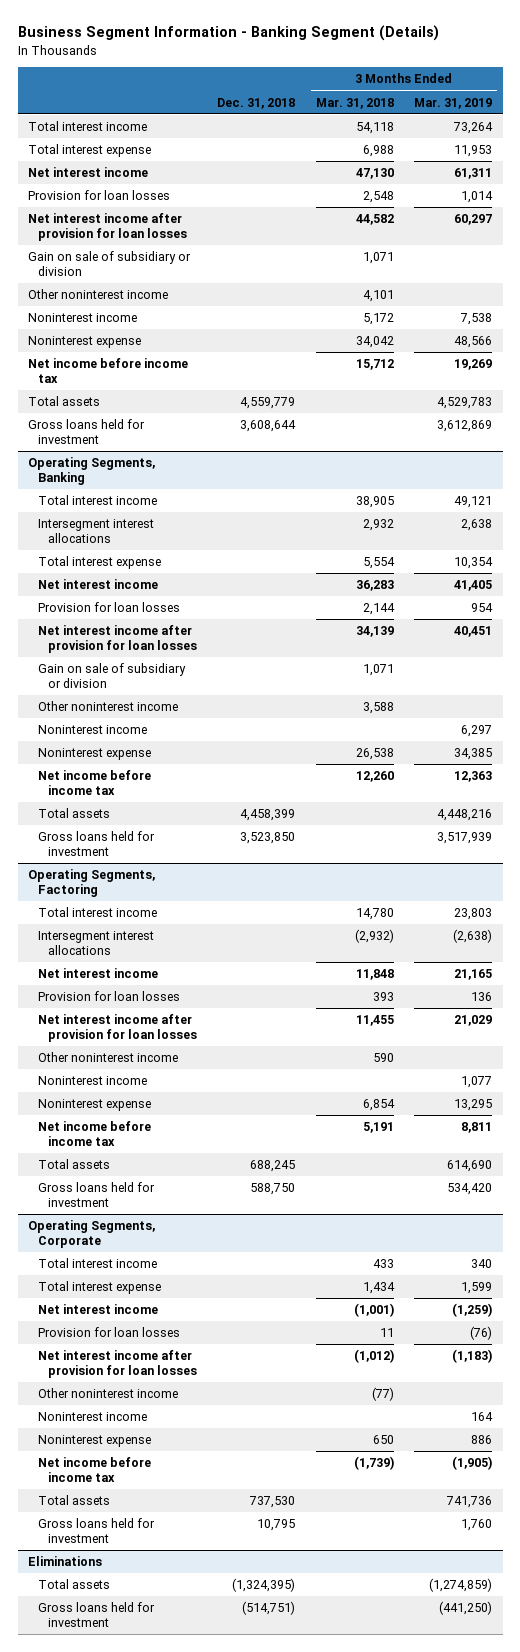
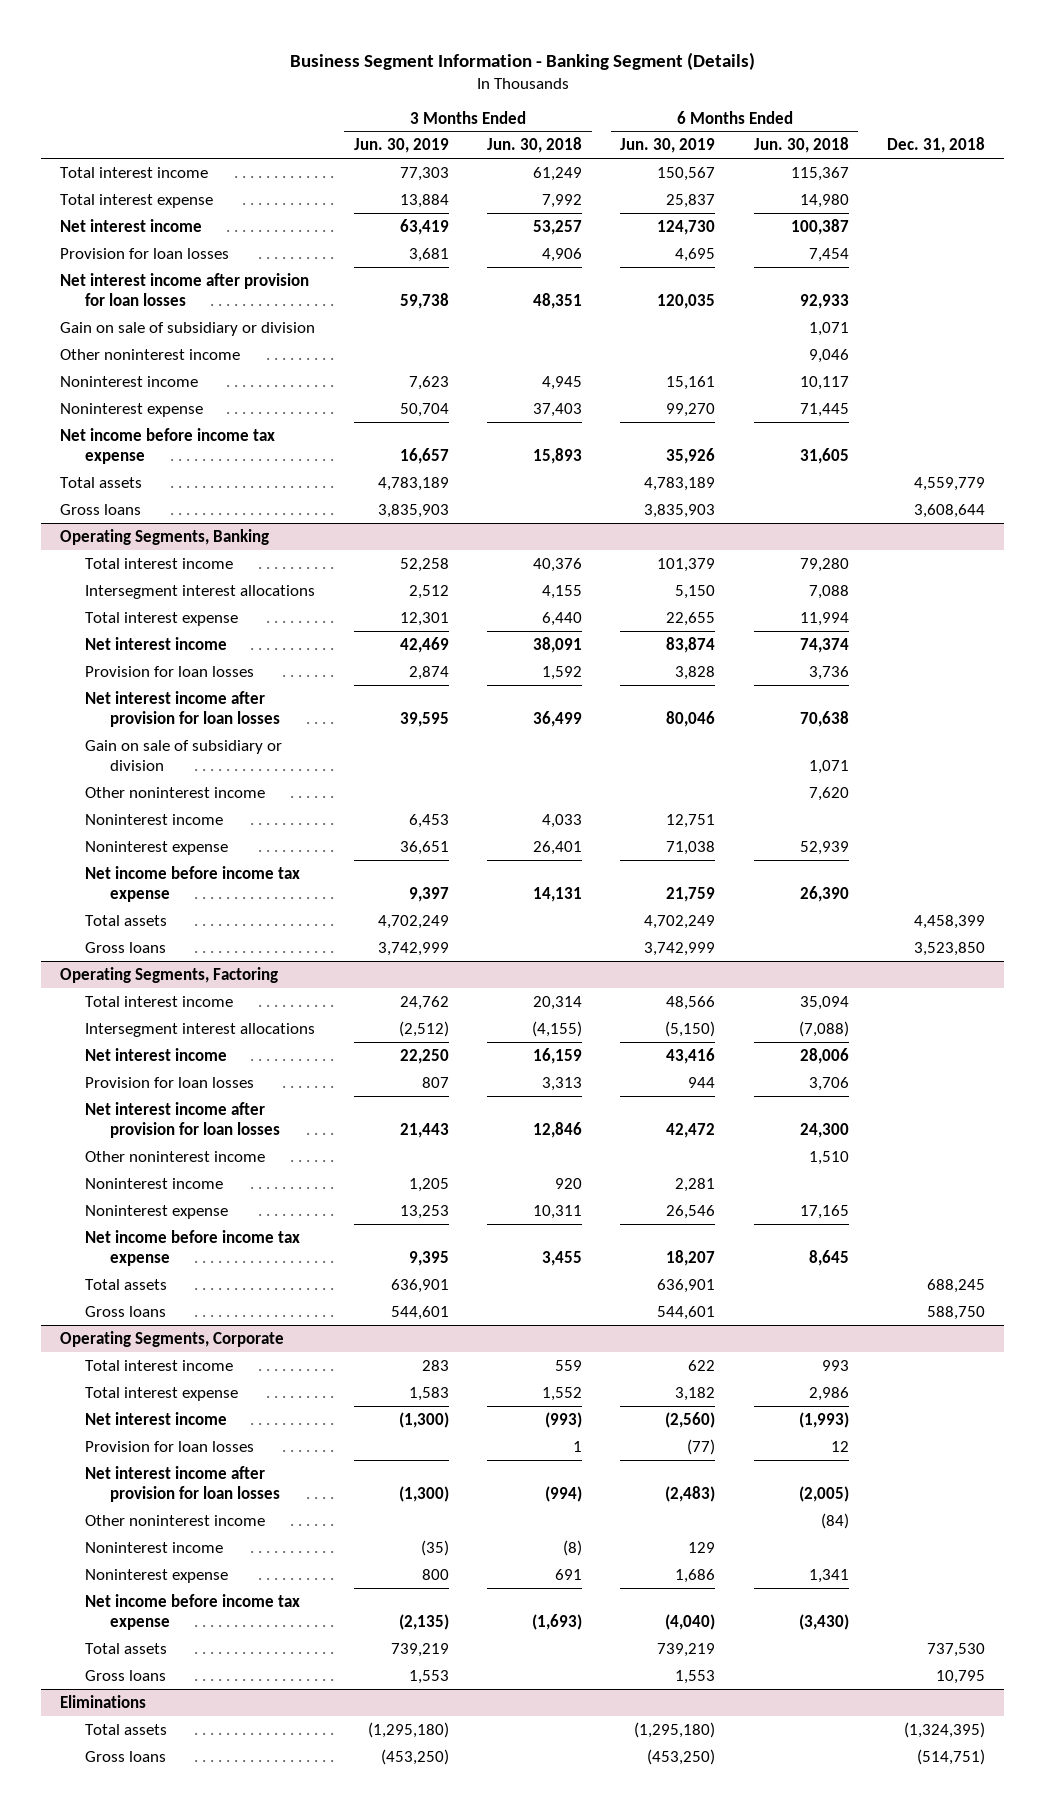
- | Dec. 31, 2018 | 3 Months Ended Mar. 31, 2018 | 3 Months Ended Mar. 31, 2019
+ | 3 Months Ended Jun. 30, 2019 | 3 Months Ended Jun. 30, 2018 | 6 Months Ended Jun. 30, 2019 | 6 Months Ended Jun. 30, 2018 | Dec. 31, 2018
- Net income before income tax | | 15,712 | 19,269
+ Net income before income tax expense | 16,657 | 15,893 | 35,926 | 31,605 |
- Gross loans held for investment | 3,608,644 | | 3,612,869
+ Gross loans | 3,835,903 | | 3,835,903 | | 3,608,644
@ Operating Segments, Banking
- Net income before income tax | | 12,260 | 12,363
+ Net income before income tax expense | 9,397 | 14,131 | 21,759 | 26,390 |
- Gross loans held for investment | 3,523,850 | | 3,517,939
+ Gross loans | 3,742,999 | | 3,742,999 | | 3,523,850
@ Operating Segments, Factoring
- Net income before income tax | | 5,191 | 8,811
+ Net income before income tax expense | 9,395 | 3,455 | 18,207 | 8,645 |
- Gross loans held for investment | 588,750 | | 534,420
+ Gross loans | 544,601 | | 544,601 | | 588,750
@ Operating Segments, Corporate
- Net income before income tax | | (1,739) | (1,905)
+ Net income before income tax expense | (2,135) | (1,693) | (4,040) | (3,430) |
- Gross loans held for investment | 10,795 | | 1,760
+ Gross loans | 1,553 | | 1,553 | | 10,795
@ Eliminations
- Gross loans held for investment | (514,751) | | (441,250)
+ Gross loans | (453,250) | | (453,250) | | (514,751)

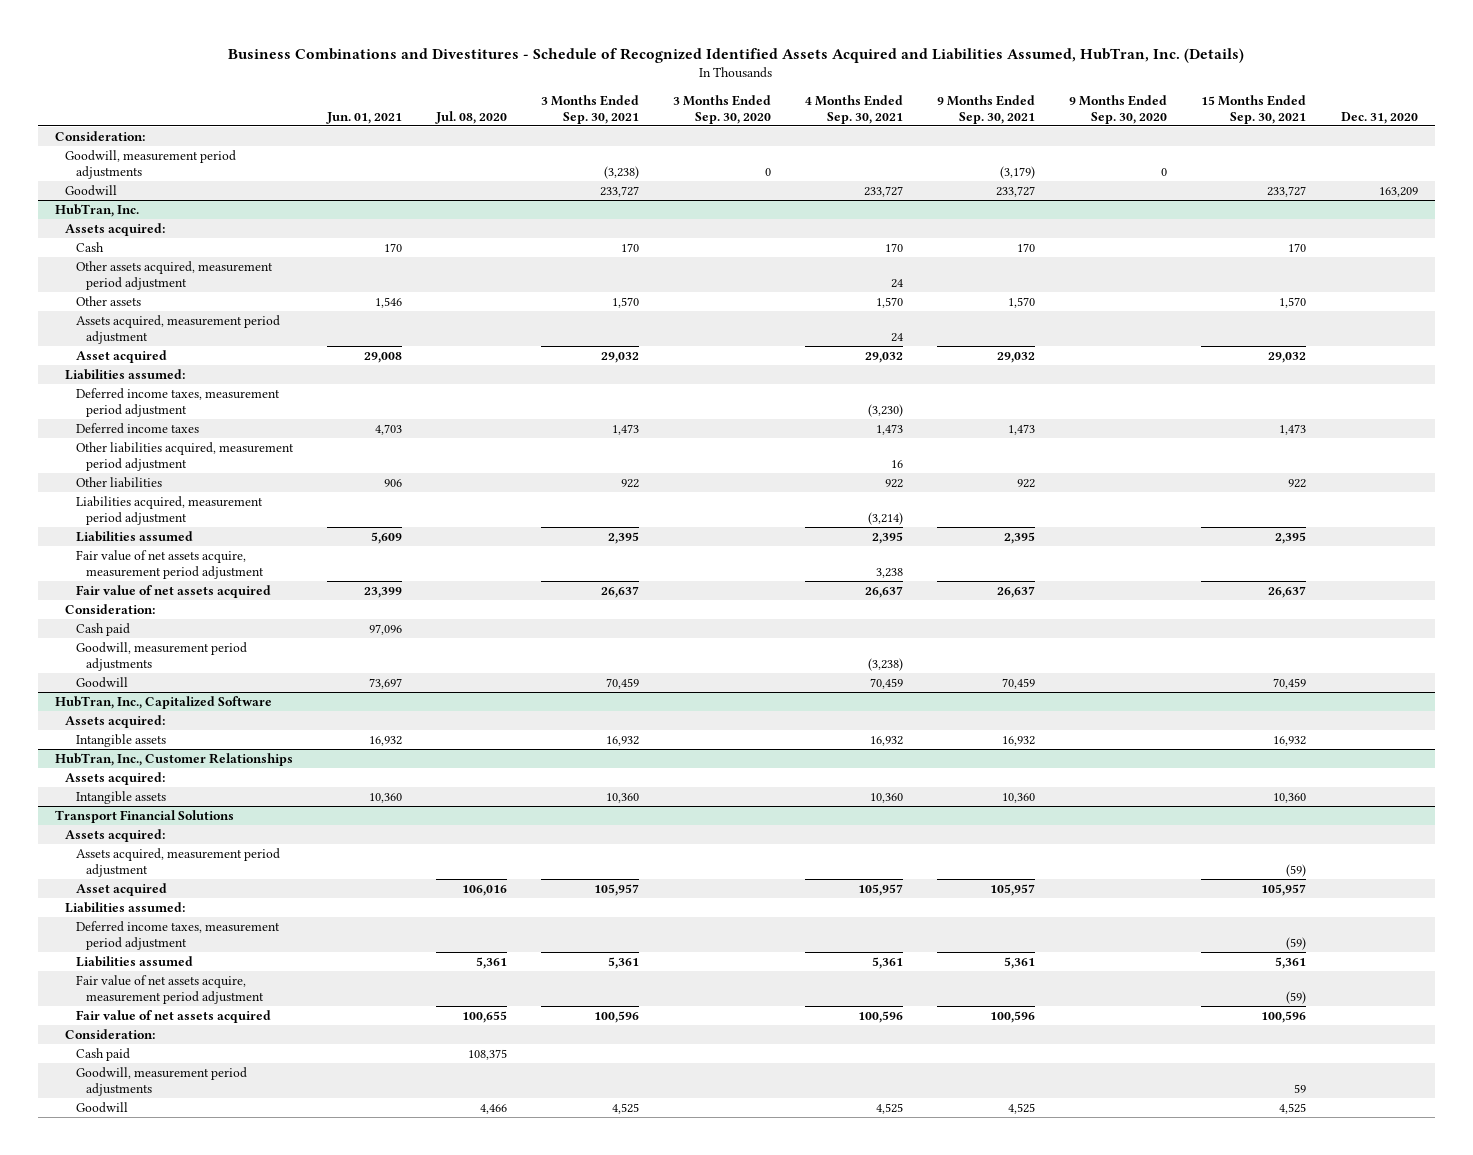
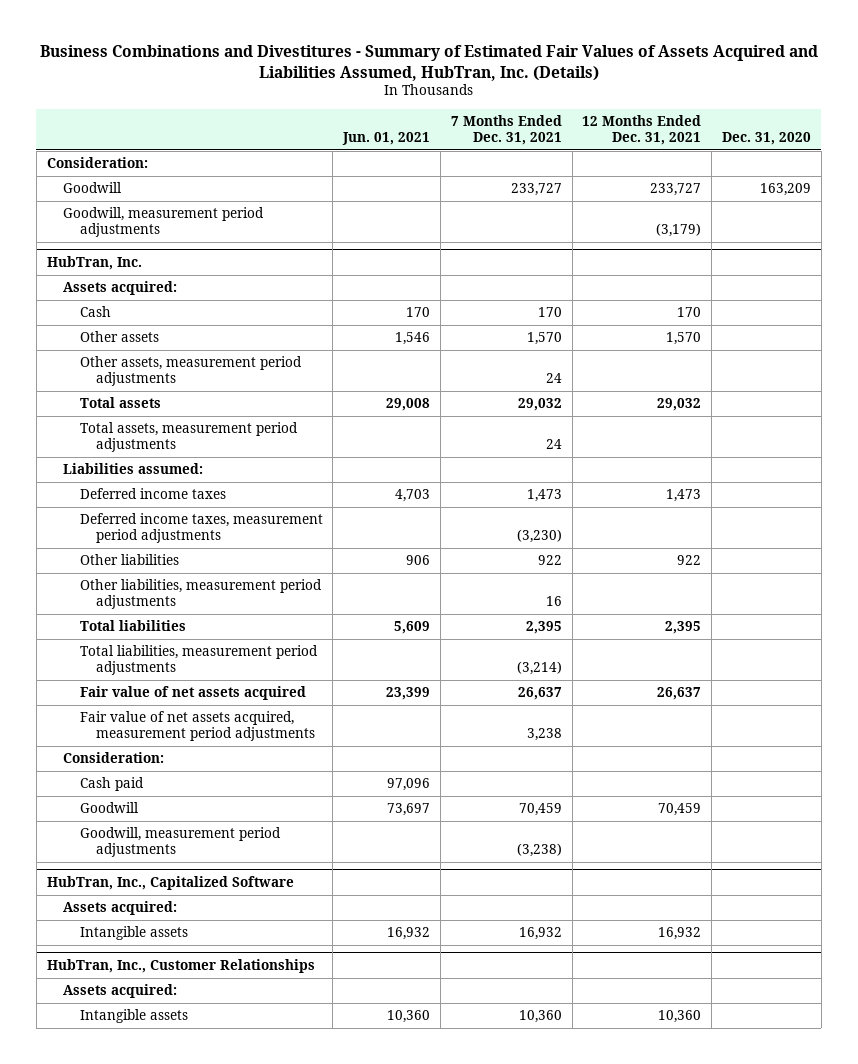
- Business Combinations and Divestitures - Schedule of Recognized Identified Assets Acquired and Liabilities Assumed, HubTran, Inc. (Details)
+ Business Combinations and Divestitures - Summary of Estimated Fair Values of Assets Acquired and Liabilities Assumed, HubTran, Inc. (Details)
- | Jun. 01, 2021 | Jul. 08, 2020 | 3 Months Ended Sep. 30, 2021 | 3 Months Ended Sep. 30, 2020 | 4 Months Ended Sep. 30, 2021 | 9 Months Ended Sep. 30, 2021 | 9 Months Ended Sep. 30, 2020 | 15 Months Ended Sep. 30, 2021 | Dec. 31, 2020
+ | Jun. 01, 2021 | 7 Months Ended Dec. 31, 2021 | 12 Months Ended Dec. 31, 2021 | Dec. 31, 2020
moved down: Goodwill, measurement period adjustments | | | (3,179) |
@ HubTran, Inc.
- Other assets acquired, measurement period adjustment | | | | | 24 | | | |
- Assets acquired, measurement period adjustment | | | | | 24 | | | |
- Asset acquired | 29,008 | | 29,032 | | 29,032 | 29,032 | | 29,032 |
+ Other assets, measurement period adjustments | | 24 | |
+ Total assets | 29,008 | 29,032 | 29,032 |
+ Total assets, measurement period adjustments | | 24 | |
- Deferred income taxes, measurement period adjustment | | | | | (3,230) | | | |
- Other liabilities acquired, measurement period adjustment | | | | | 16 | | | |
+ Deferred income taxes, measurement period adjustments | | (3,230) | |
- Liabilities acquired, measurement period adjustment | | | | | (3,214) | | | |
- Liabilities assumed | 5,609 | | 2,395 | | 2,395 | 2,395 | | 2,395 |
- Fair value of net assets acquire, measurement period adjustment | | | | | 3,238 | | | |
+ Other liabilities, measurement period adjustments | | 16 | |
+ Total liabilities | 5,609 | 2,395 | 2,395 |
+ Total liabilities, measurement period adjustments | | (3,214) | |
+ Fair value of net assets acquired, measurement period adjustments | | 3,238 | |
moved down: Goodwill, measurement period adjustments | | (3,238) | |
- Transport Financial Solutions
- Assets acquired:
- Assets acquired, measurement period adjustment | | | | | | | | (59) |
- Asset acquired | | 106,016 | 105,957 | | 105,957 | 105,957 | | 105,957 |
- Liabilities assumed:
- Deferred income taxes, measurement period adjustment | | | | | | | | (59) |
- Liabilities assumed | | 5,361 | 5,361 | | 5,361 | 5,361 | | 5,361 |
- Fair value of net assets acquire, measurement period adjustment | | | | | | | | (59) |
- Fair value of net assets acquired | | 100,655 | 100,596 | | 100,596 | 100,596 | | 100,596 |
- Consideration:
- Cash paid | | 108,375 | | | | | | |
- Goodwill, measurement period adjustments | | | | | | | | 59 |
- Goodwill | | 4,466 | 4,525 | | 4,525 | 4,525 | | 4,525 |

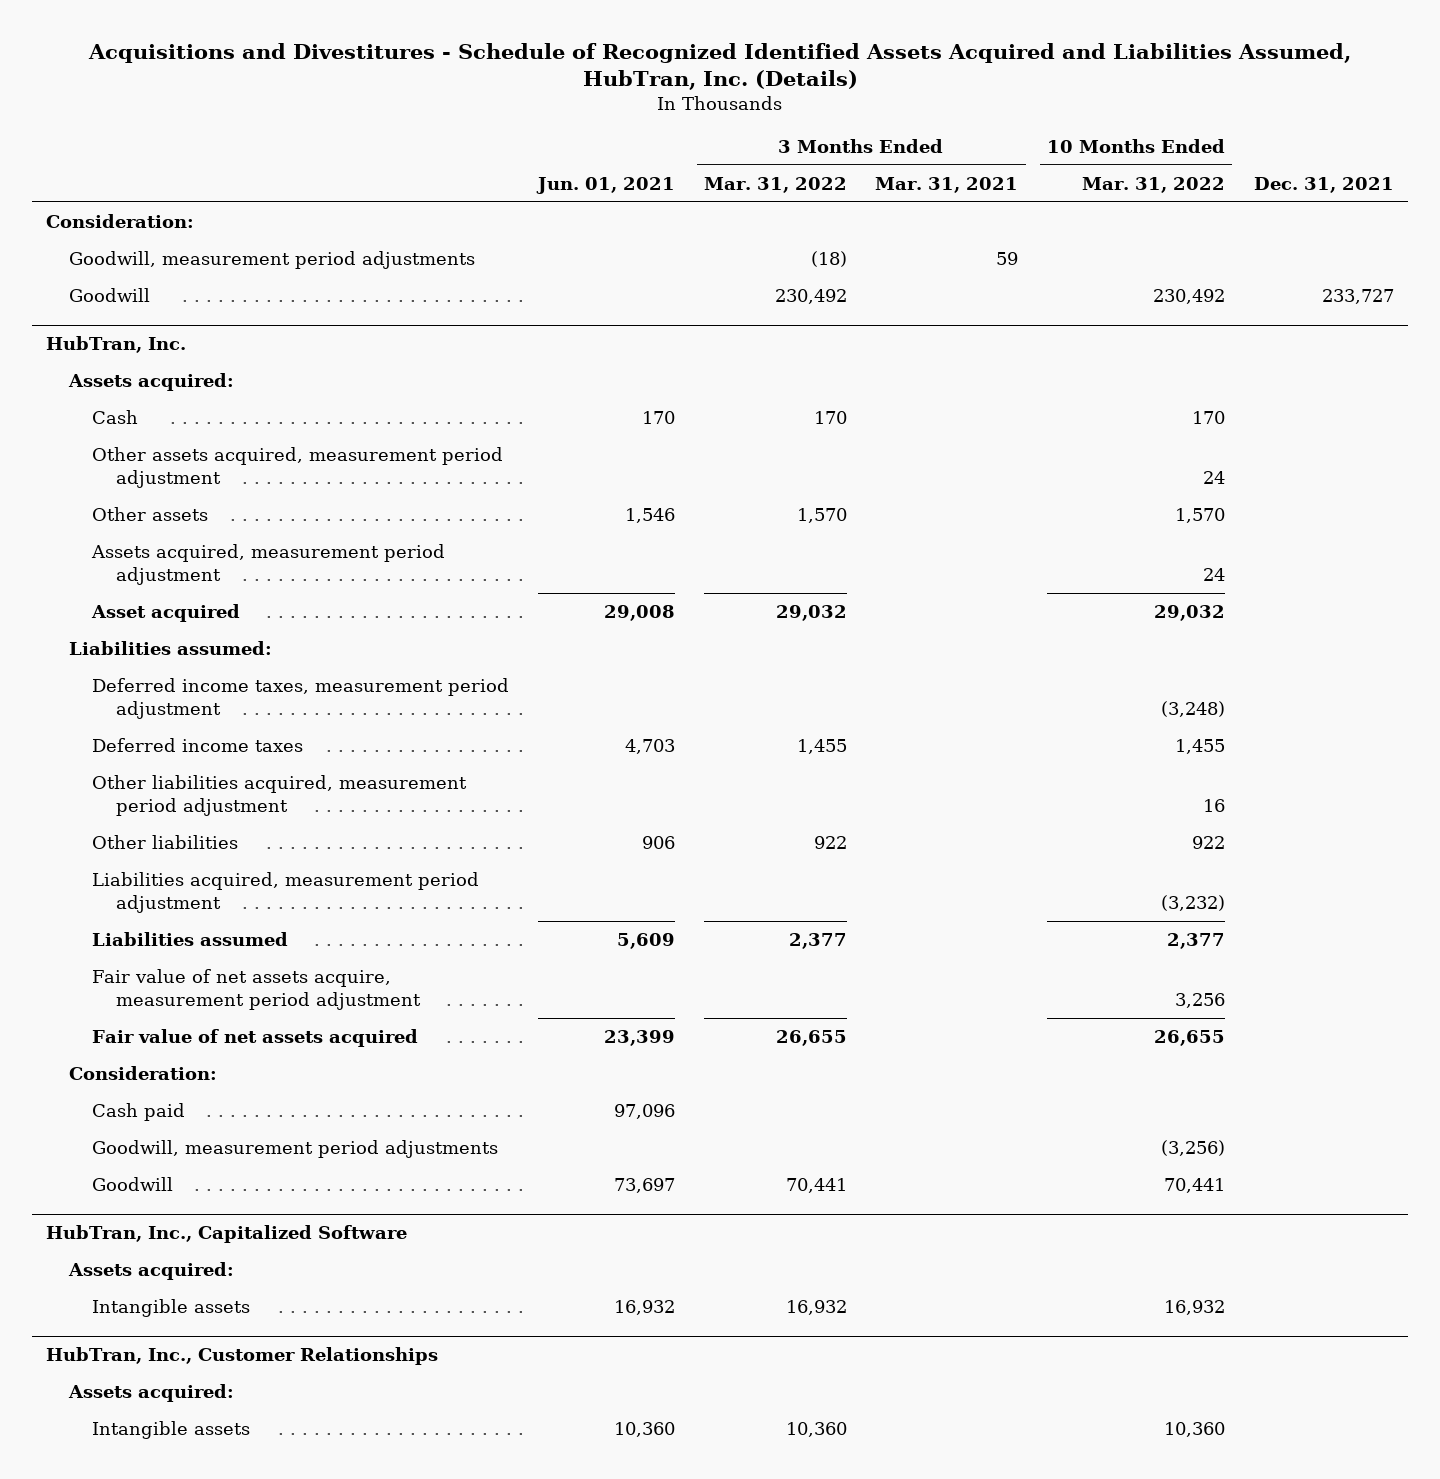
- Business Combinations and Divestitures - Summary of Estimated Fair Values of Assets Acquired and Liabilities Assumed, HubTran, Inc. (Details)
+ Acquisitions and Divestitures - Schedule of Recognized Identified Assets Acquired and Liabilities Assumed, HubTran, Inc. (Details)
- | Jun. 01, 2021 | 7 Months Ended Dec. 31, 2021 | 12 Months Ended Dec. 31, 2021 | Dec. 31, 2020
+ | Jun. 01, 2021 | 3 Months Ended Mar. 31, 2022 | 3 Months Ended Mar. 31, 2021 | 10 Months Ended Mar. 31, 2022 | Dec. 31, 2021
moved down: Goodwill | | 230,492 | | 230,492 | 233,727
@ HubTran, Inc.
+ Other assets acquired, measurement period adjustment | | | | 24 |
- Other assets, measurement period adjustments | | 24 | |
- Total assets | 29,008 | 29,032 | 29,032 |
- Total assets, measurement period adjustments | | 24 | |
+ Assets acquired, measurement period adjustment | | | | 24 |
+ Asset acquired | 29,008 | 29,032 | | 29,032 |
+ Deferred income taxes, measurement period adjustment | | | | (3,248) |
- Deferred income taxes, measurement period adjustments | | (3,230) | |
+ Other liabilities acquired, measurement period adjustment | | | | 16 |
- Other liabilities, measurement period adjustments | | 16 | |
- Total liabilities | 5,609 | 2,395 | 2,395 |
- Total liabilities, measurement period adjustments | | (3,214) | |
+ Liabilities acquired, measurement period adjustment | | | | (3,232) |
+ Liabilities assumed | 5,609 | 2,377 | | 2,377 |
+ Fair value of net assets acquire, measurement period adjustment | | | | 3,256 |
- Fair value of net assets acquired, measurement period adjustments | | 3,238 | |
moved down: Goodwill | 73,697 | 70,441 | | 70,441 |

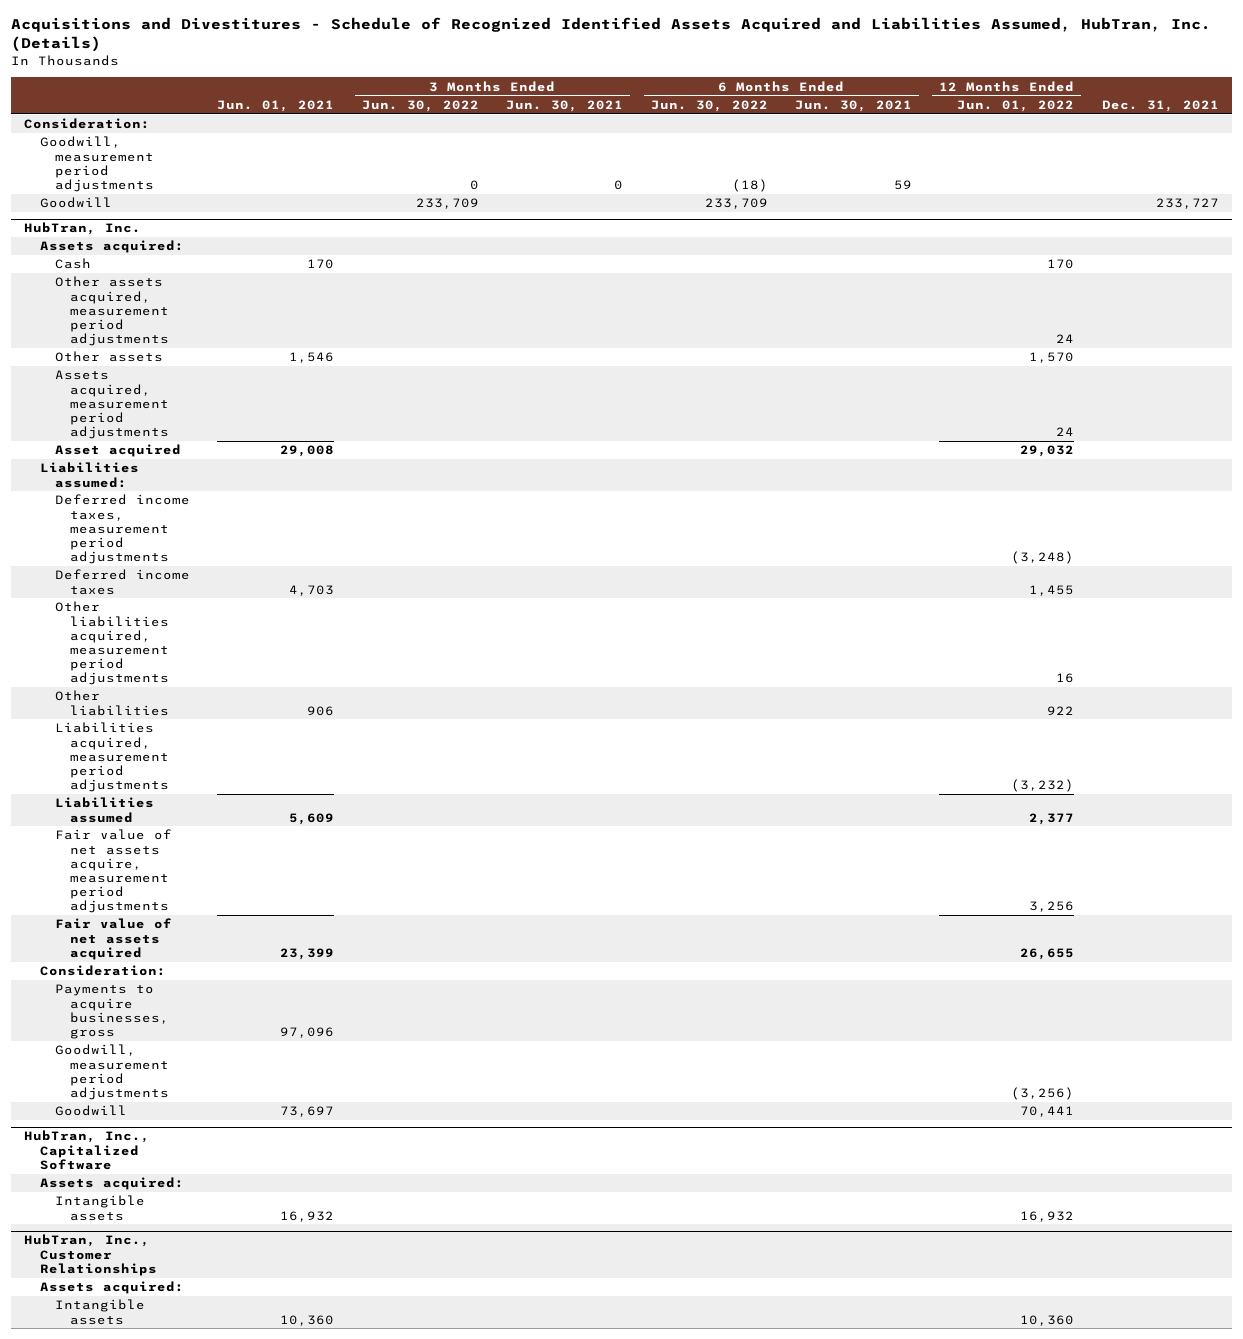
- | Jun. 01, 2021 | 3 Months Ended Mar. 31, 2022 | 3 Months Ended Mar. 31, 2021 | 10 Months Ended Mar. 31, 2022 | Dec. 31, 2021
+ | Jun. 01, 2021 | 3 Months Ended Jun. 30, 2022 | 3 Months Ended Jun. 30, 2021 | 6 Months Ended Jun. 30, 2022 | 6 Months Ended Jun. 30, 2021 | 12 Months Ended Jun. 01, 2022 | Dec. 31, 2021
@ HubTran, Inc.
- Other assets acquired, measurement period adjustment | | | | 24 |
+ Other assets acquired, measurement period adjustments | | | | | | 24 |
- Assets acquired, measurement period adjustment | | | | 24 |
+ Assets acquired, measurement period adjustments | | | | | | 24 |
- Deferred income taxes, measurement period adjustment | | | | (3,248) |
+ Deferred income taxes, measurement period adjustments | | | | | | (3,248) |
- Other liabilities acquired, measurement period adjustment | | | | 16 |
+ Other liabilities acquired, measurement period adjustments | | | | | | 16 |
- Liabilities acquired, measurement period adjustment | | | | (3,232) |
+ Liabilities acquired, measurement period adjustments | | | | | | (3,232) |
- Fair value of net assets acquire, measurement period adjustment | | | | 3,256 |
+ Fair value of net assets acquire, measurement period adjustments | | | | | | 3,256 |
- Cash paid | 97,096 | | | |
+ Payments to acquire businesses, gross | 97,096 | | | | | |

